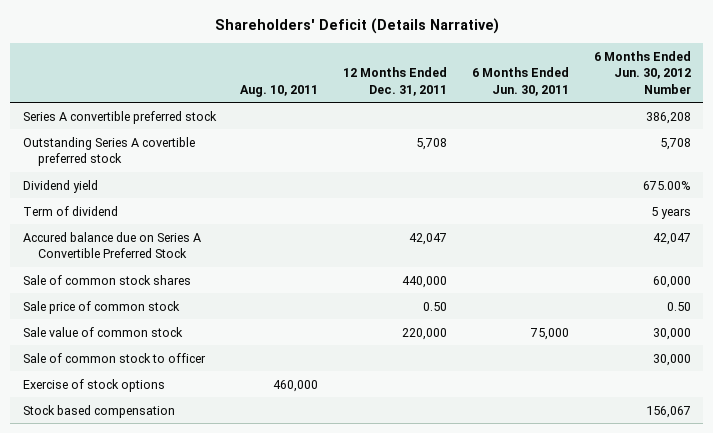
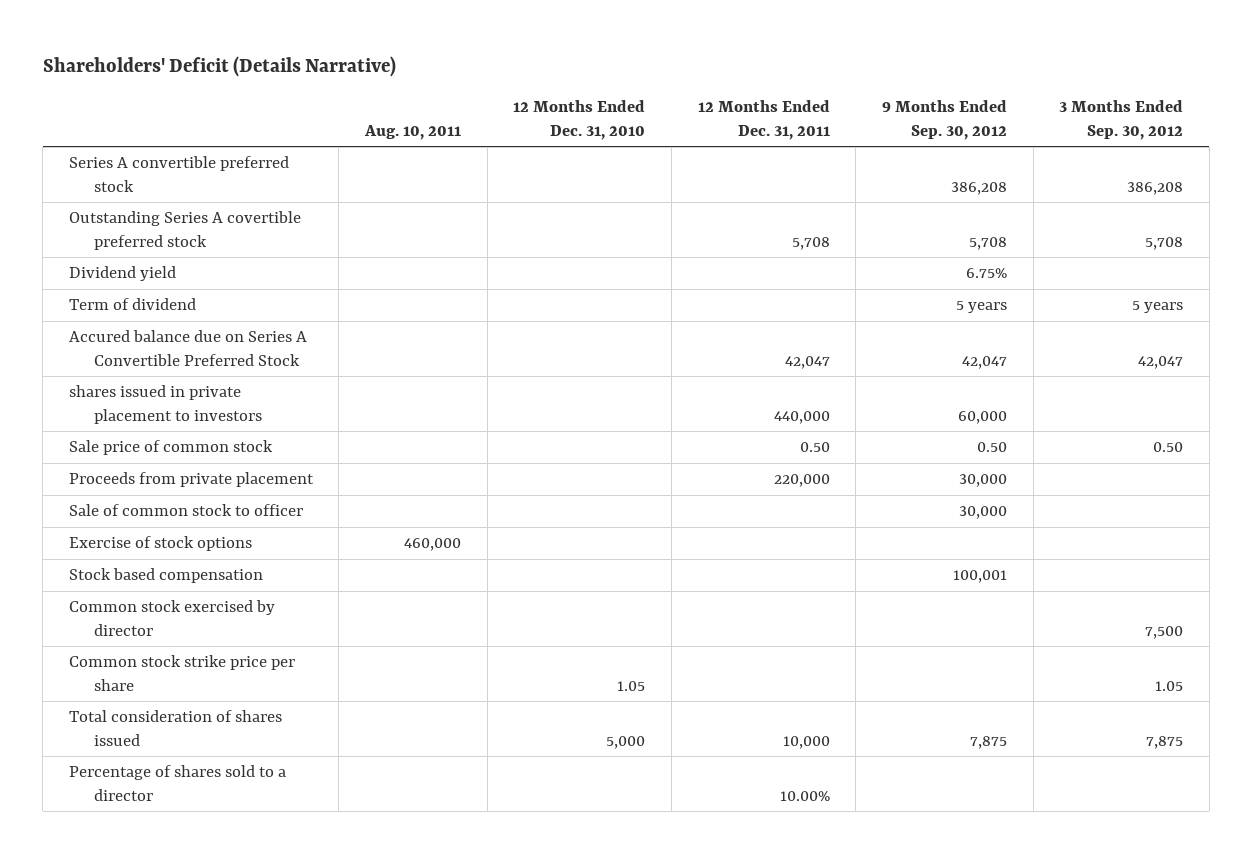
- | Aug. 10, 2011 | 12 Months Ended Dec. 31, 2011 | 6 Months Ended Jun. 30, 2011 | 6 Months Ended Jun. 30, 2012 Number
+ | Aug. 10, 2011 | 12 Months Ended Dec. 31, 2010 | 12 Months Ended Dec. 31, 2011 | 9 Months Ended Sep. 30, 2012 | 3 Months Ended Sep. 30, 2012
- Sale of common stock shares | | 440,000 | | 60,000
+ shares issued in private placement to investors | | | 440,000 | 60,000 |
- Sale value of common stock | | 220,000 | 75,000 | 30,000
+ Proceeds from private placement | | | 220,000 | 30,000 |
+ Common stock exercised by director | | | | | 7,500
+ Common stock strike price per share | | 1.05 | | | 1.05
+ Total consideration of shares issued | | 5,000 | 10,000 | 7,875 | 7,875
+ Percentage of shares sold to a director | | | 10.00% | |

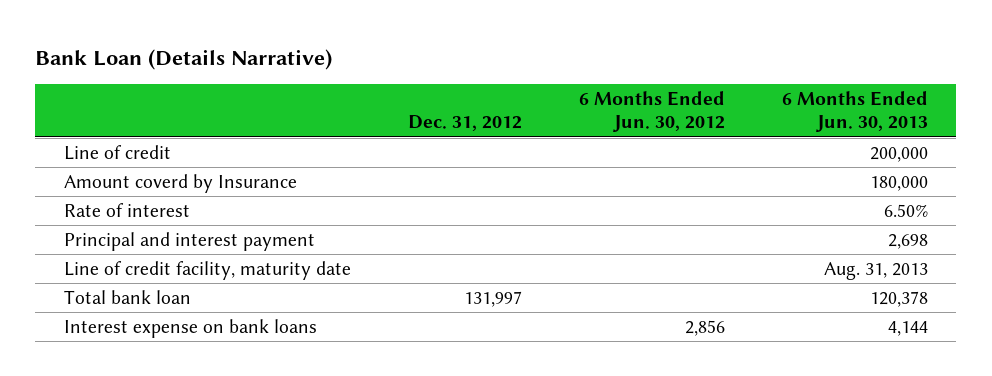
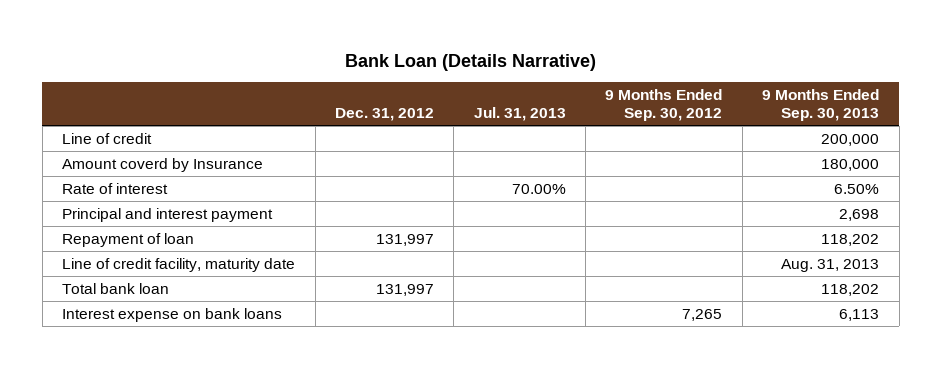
- | Dec. 31, 2012 | 6 Months Ended Jun. 30, 2012 | 6 Months Ended Jun. 30, 2013
+ | Dec. 31, 2012 | Jul. 31, 2013 | 9 Months Ended Sep. 30, 2012 | 9 Months Ended Sep. 30, 2013
+ Repayment of loan | 131,997 | | | 118,202

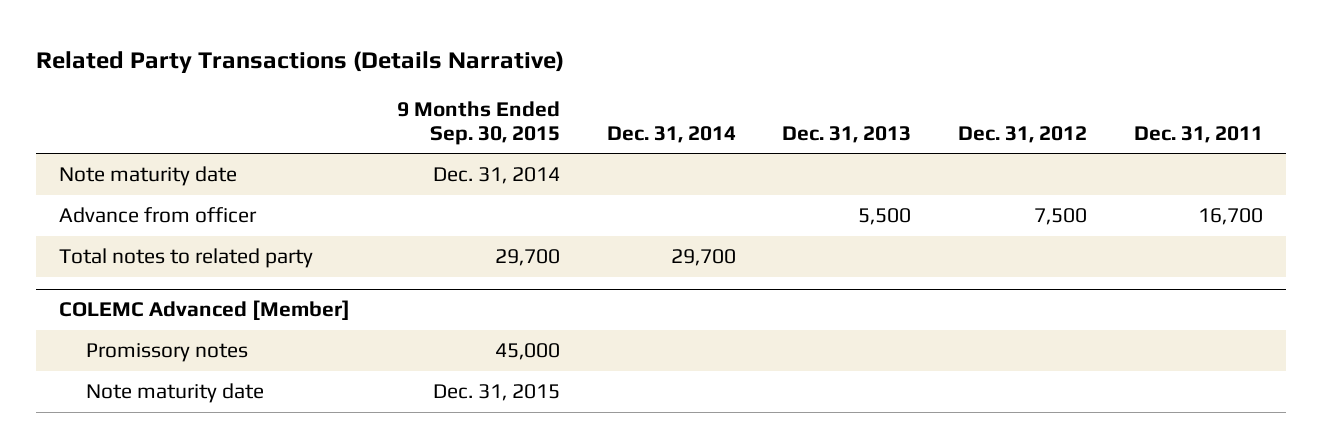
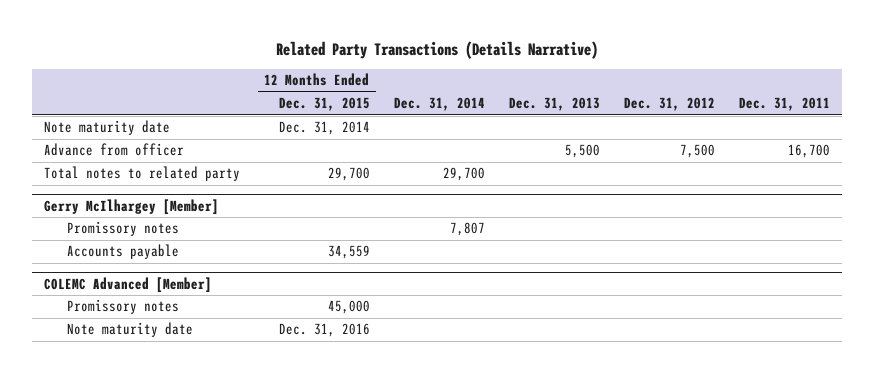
- | 9 Months Ended Sep. 30, 2015 | Dec. 31, 2014 | Dec. 31, 2013 | Dec. 31, 2012 | Dec. 31, 2011
+ | 12 Months Ended Dec. 31, 2015 | Dec. 31, 2014 | Dec. 31, 2013 | Dec. 31, 2012 | Dec. 31, 2011
+ Gerry McIlhargey [Member]
+ Promissory notes | | 7,807 | | |
+ Accounts payable | 34,559 | | | |

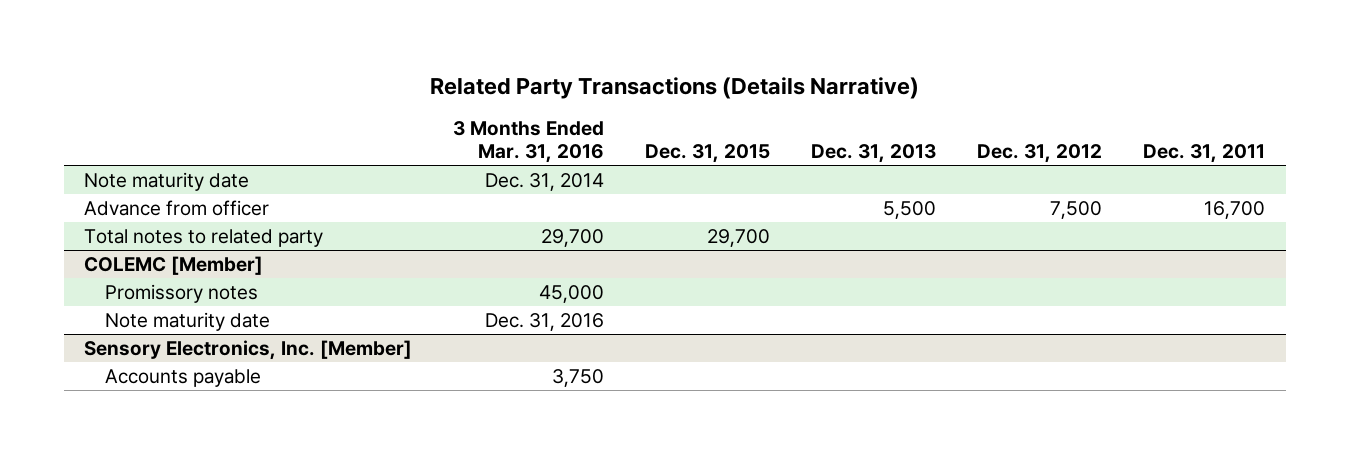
- | 12 Months Ended Dec. 31, 2015 | Dec. 31, 2014 | Dec. 31, 2013 | Dec. 31, 2012 | Dec. 31, 2011
+ | 3 Months Ended Mar. 31, 2016 | Dec. 31, 2015 | Dec. 31, 2013 | Dec. 31, 2012 | Dec. 31, 2011
- Gerry McIlhargey [Member]
- Promissory notes | | 7,807 | | |
- Accounts payable | 34,559 | | | |
- COLEMC Advanced [Member]
+ COLEMC [Member]
+ Sensory Electronics, Inc. [Member]
+ Accounts payable | 3,750 | | | |

